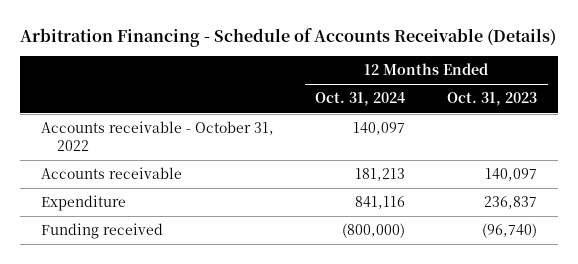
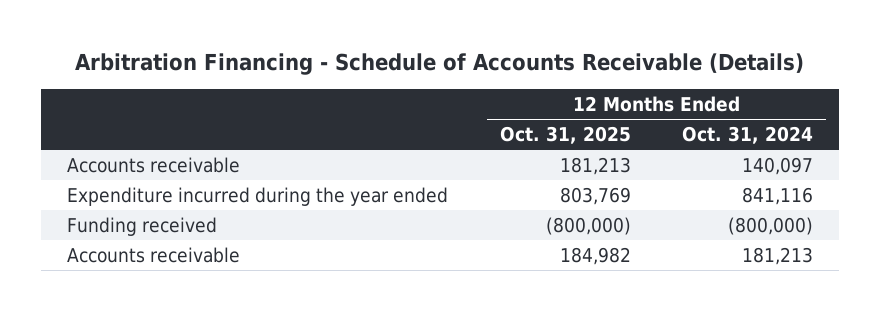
- | 12 Months Ended Oct. 31, 2024 | 12 Months Ended Oct. 31, 2023
+ | 12 Months Ended Oct. 31, 2025 | 12 Months Ended Oct. 31, 2024
- Accounts receivable - October 31, 2022 | 140,097 |
- Expenditure | 841,116 | 236,837
+ Accounts receivable | 181,213 | 140,097
+ Expenditure incurred during the year ended | 803,769 | 841,116
moved down: Accounts receivable | 184,982 | 181,213

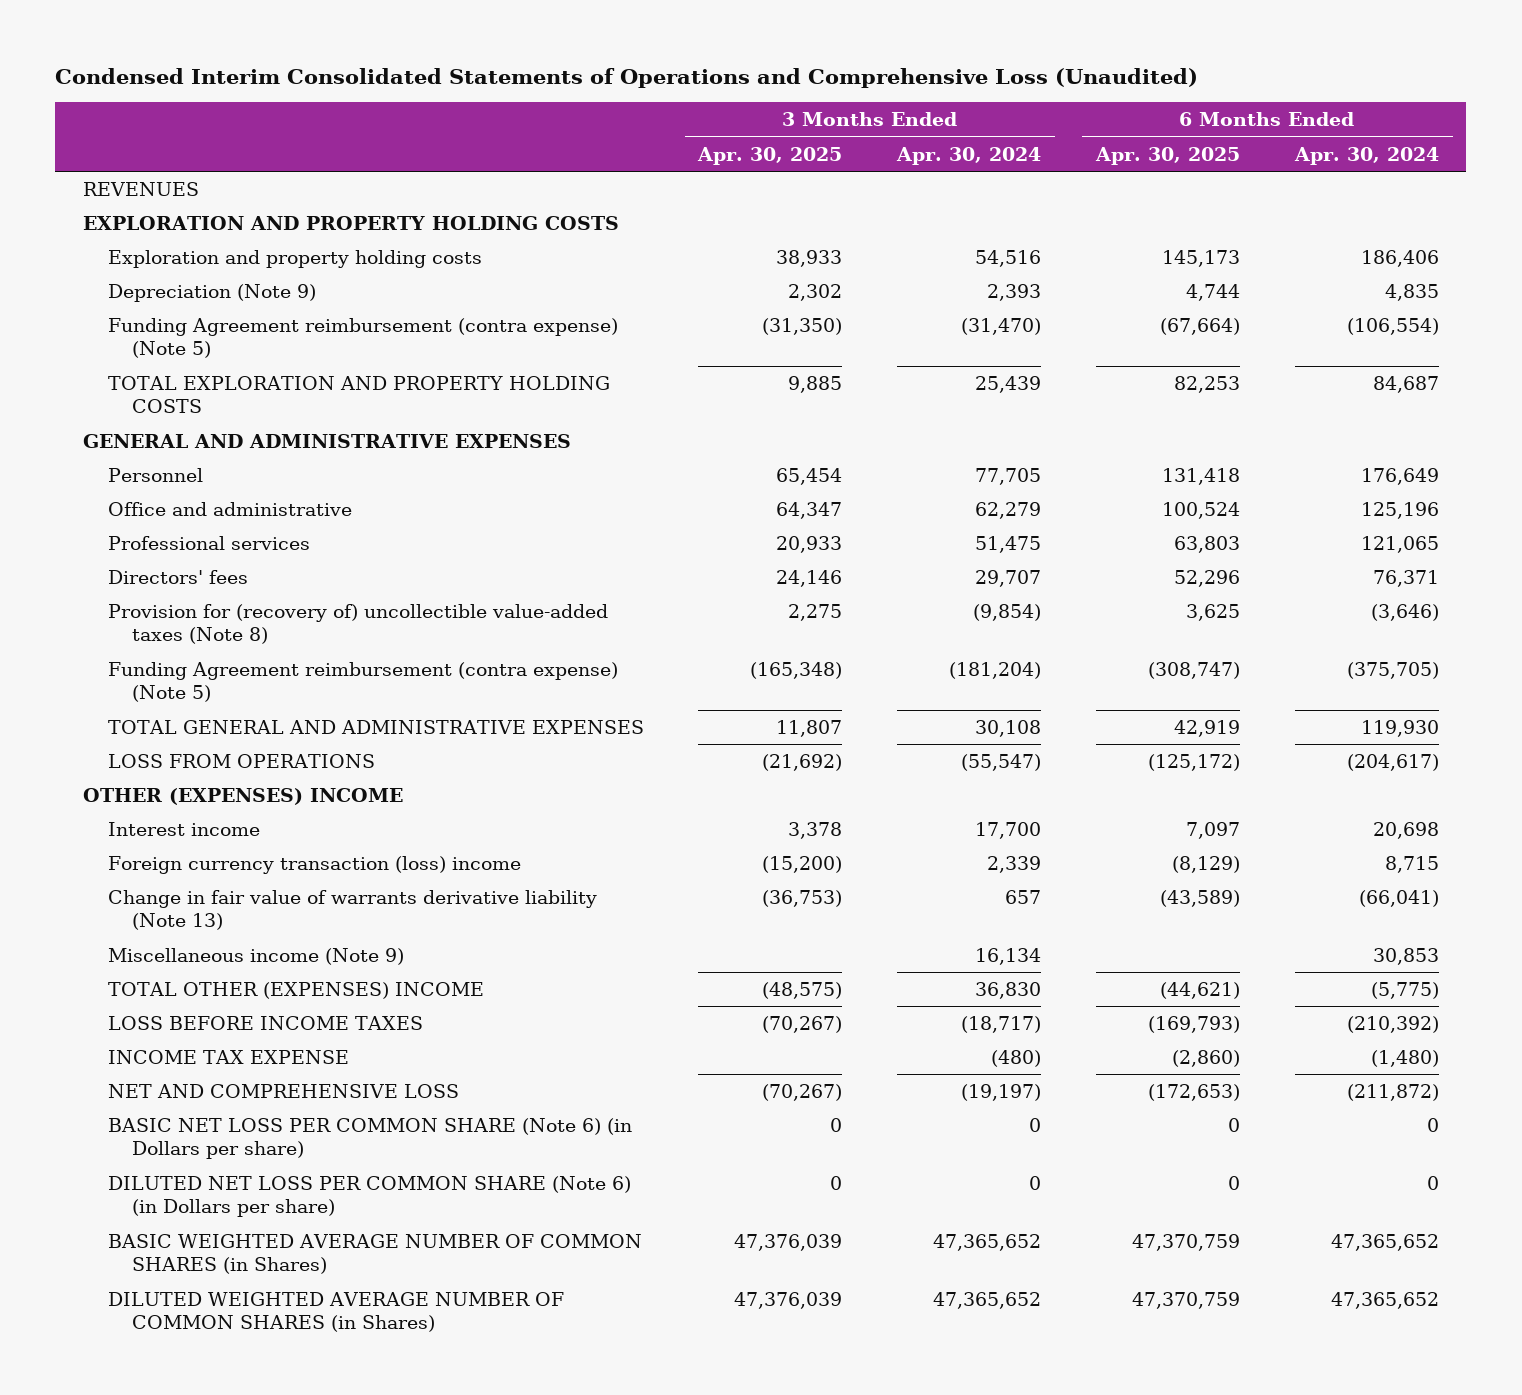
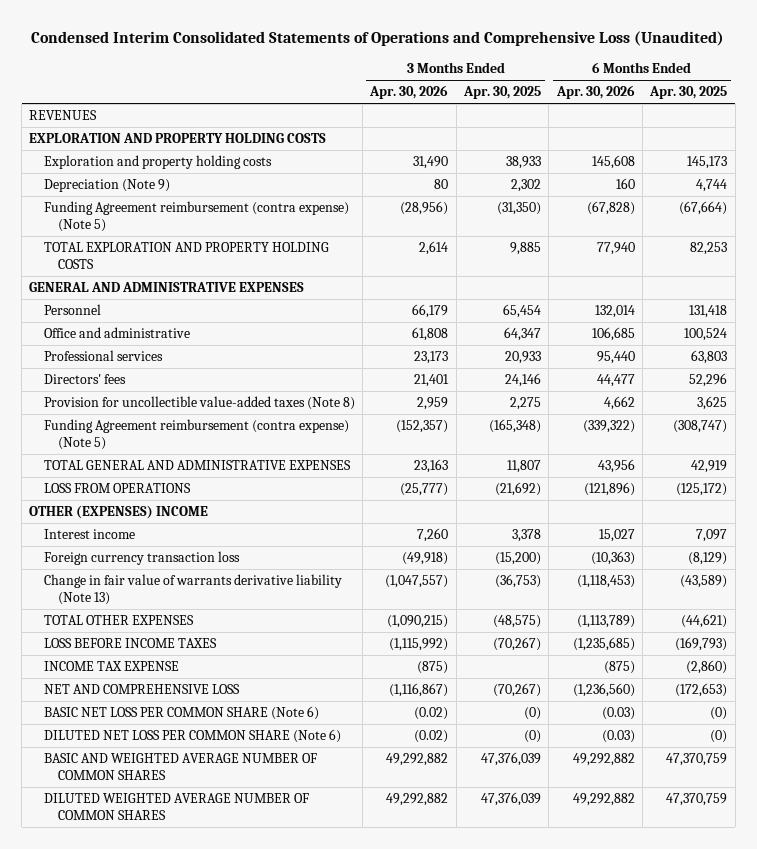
- | 3 Months Ended Apr. 30, 2025 | 3 Months Ended Apr. 30, 2024 | 6 Months Ended Apr. 30, 2025 | 6 Months Ended Apr. 30, 2024
+ | 3 Months Ended Apr. 30, 2026 | 3 Months Ended Apr. 30, 2025 | 6 Months Ended Apr. 30, 2026 | 6 Months Ended Apr. 30, 2025
- Provision for (recovery of) uncollectible value-added taxes (Note 8) | 2,275 | (9,854) | 3,625 | (3,646)
+ Provision for uncollectible value-added taxes (Note 8) | 2,959 | 2,275 | 4,662 | 3,625
- Foreign currency transaction (loss) income | (15,200) | 2,339 | (8,129) | 8,715
+ Foreign currency transaction loss | (49,918) | (15,200) | (10,363) | (8,129)
- Miscellaneous income (Note 9) | | 16,134 | | 30,853
- TOTAL OTHER (EXPENSES) INCOME | (48,575) | 36,830 | (44,621) | (5,775)
+ TOTAL OTHER EXPENSES | (1,090,215) | (48,575) | (1,113,789) | (44,621)
- BASIC NET LOSS PER COMMON SHARE (Note 6) (in Dollars per share) | 0 | 0 | 0 | 0
- DILUTED NET LOSS PER COMMON SHARE (Note 6) (in Dollars per share) | 0 | 0 | 0 | 0
- BASIC WEIGHTED AVERAGE NUMBER OF COMMON SHARES (in Shares) | 47,376,039 | 47,365,652 | 47,370,759 | 47,365,652
- DILUTED WEIGHTED AVERAGE NUMBER OF COMMON SHARES (in Shares) | 47,376,039 | 47,365,652 | 47,370,759 | 47,365,652
+ BASIC NET LOSS PER COMMON SHARE (Note 6) | (0.02) | (0) | (0.03) | (0)
+ DILUTED NET LOSS PER COMMON SHARE (Note 6) | (0.02) | (0) | (0.03) | (0)
+ BASIC AND WEIGHTED AVERAGE NUMBER OF COMMON SHARES | 49,292,882 | 47,376,039 | 49,292,882 | 47,370,759
+ DILUTED WEIGHTED AVERAGE NUMBER OF COMMON SHARES | 49,292,882 | 47,376,039 | 49,292,882 | 47,370,759

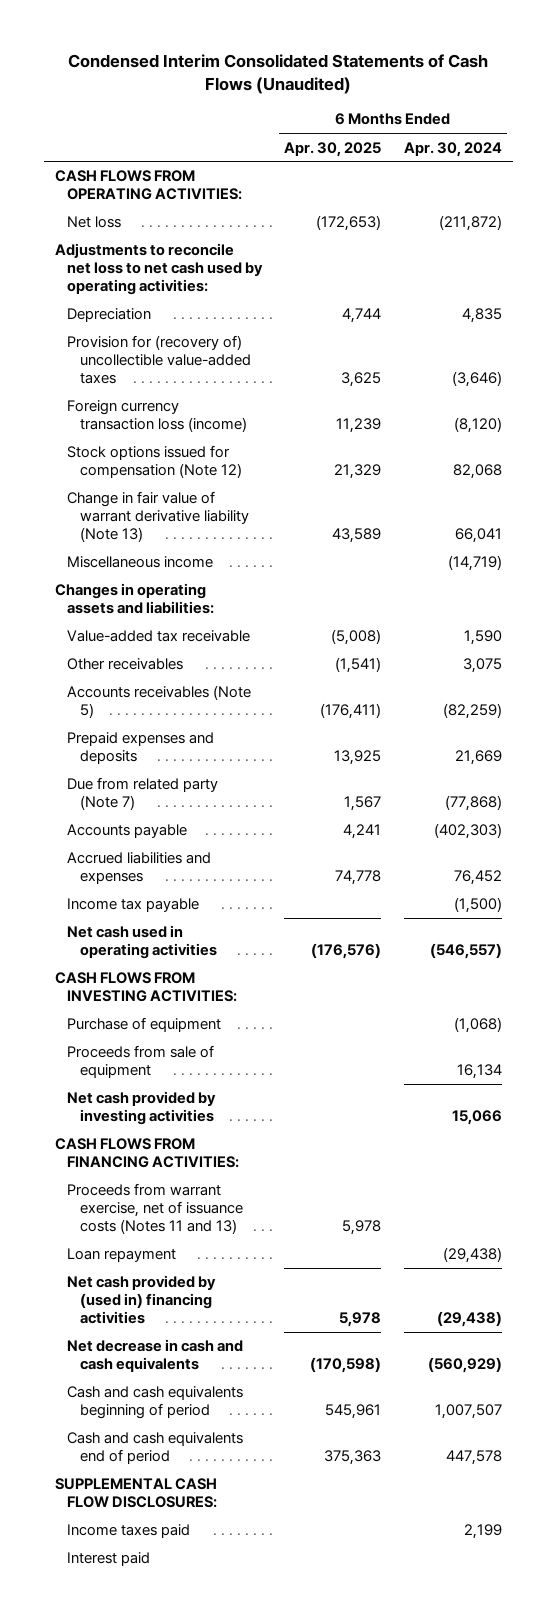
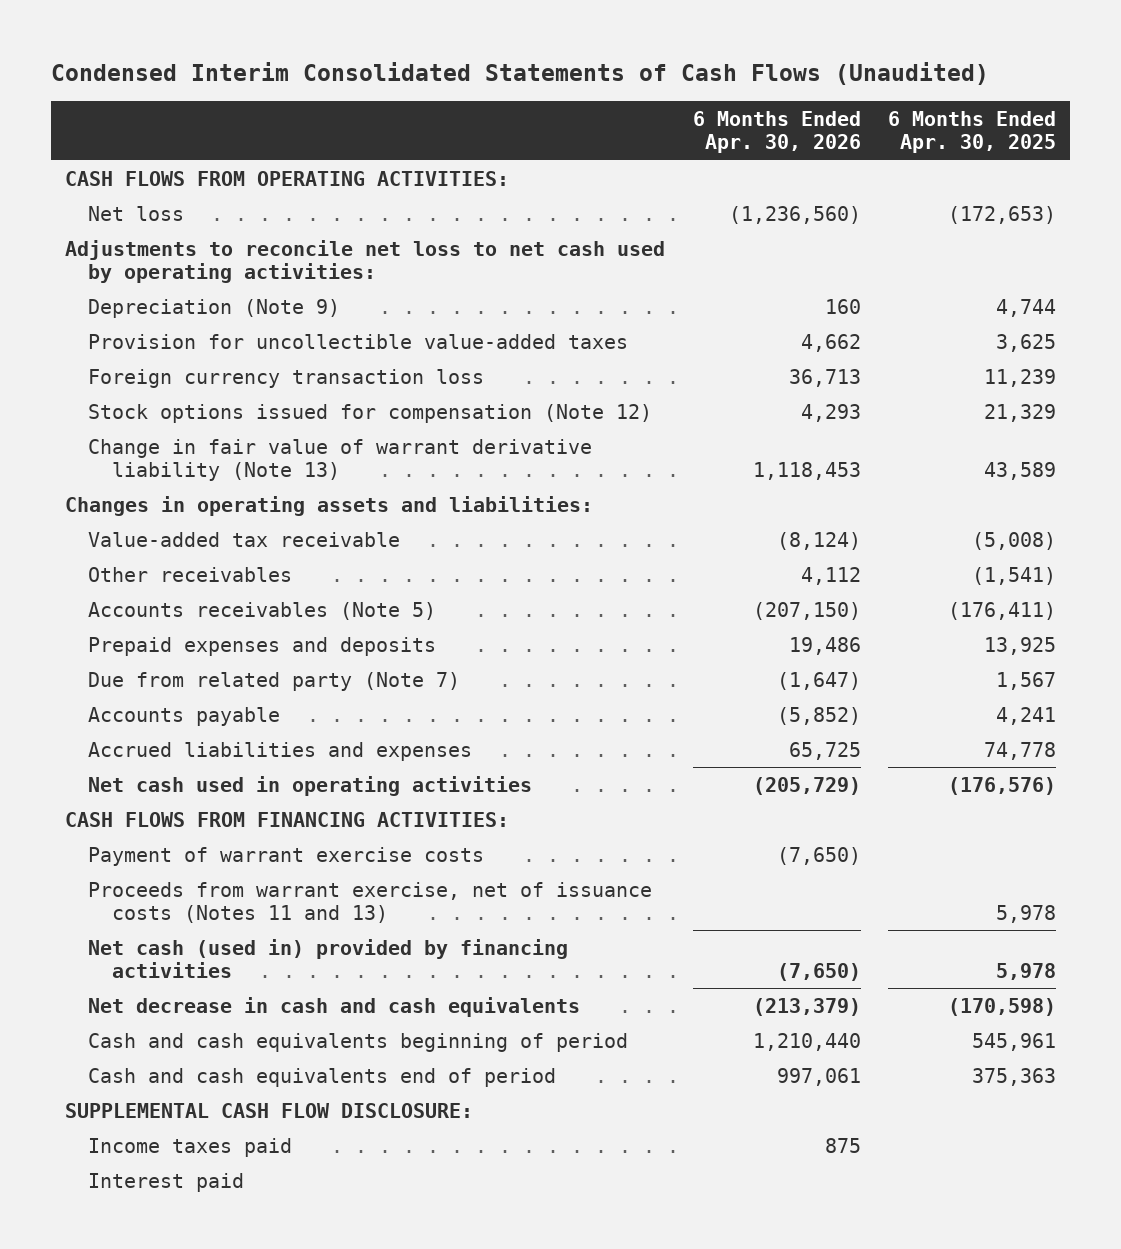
- | 6 Months Ended Apr. 30, 2025 | 6 Months Ended Apr. 30, 2024
+ | 6 Months Ended Apr. 30, 2026 | 6 Months Ended Apr. 30, 2025
- Depreciation | 4,744 | 4,835
- Provision for (recovery of) uncollectible value-added taxes | 3,625 | (3,646)
- Foreign currency transaction loss (income) | 11,239 | (8,120)
+ Depreciation (Note 9) | 160 | 4,744
+ Provision for uncollectible value-added taxes | 4,662 | 3,625
+ Foreign currency transaction loss | 36,713 | 11,239
- Miscellaneous income | | (14,719)
- Income tax payable | | (1,500)
- CASH FLOWS FROM INVESTING ACTIVITIES:
- Purchase of equipment | | (1,068)
- Proceeds from sale of equipment | | 16,134
- Net cash provided by investing activities | | 15,066
+ Payment of warrant exercise costs | (7,650) |
- Loan repayment | | (29,438)
- Net cash provided by (used in) financing activities | 5,978 | (29,438)
+ Net cash (used in) provided by financing activities | (7,650) | 5,978
- SUPPLEMENTAL CASH FLOW DISCLOSURES:
+ SUPPLEMENTAL CASH FLOW DISCLOSURE:

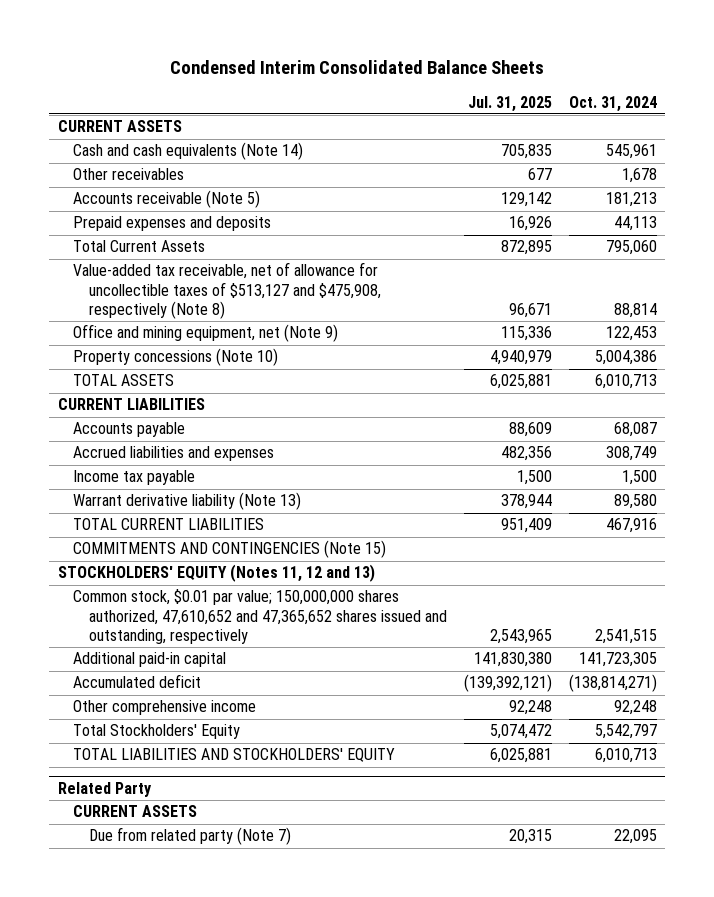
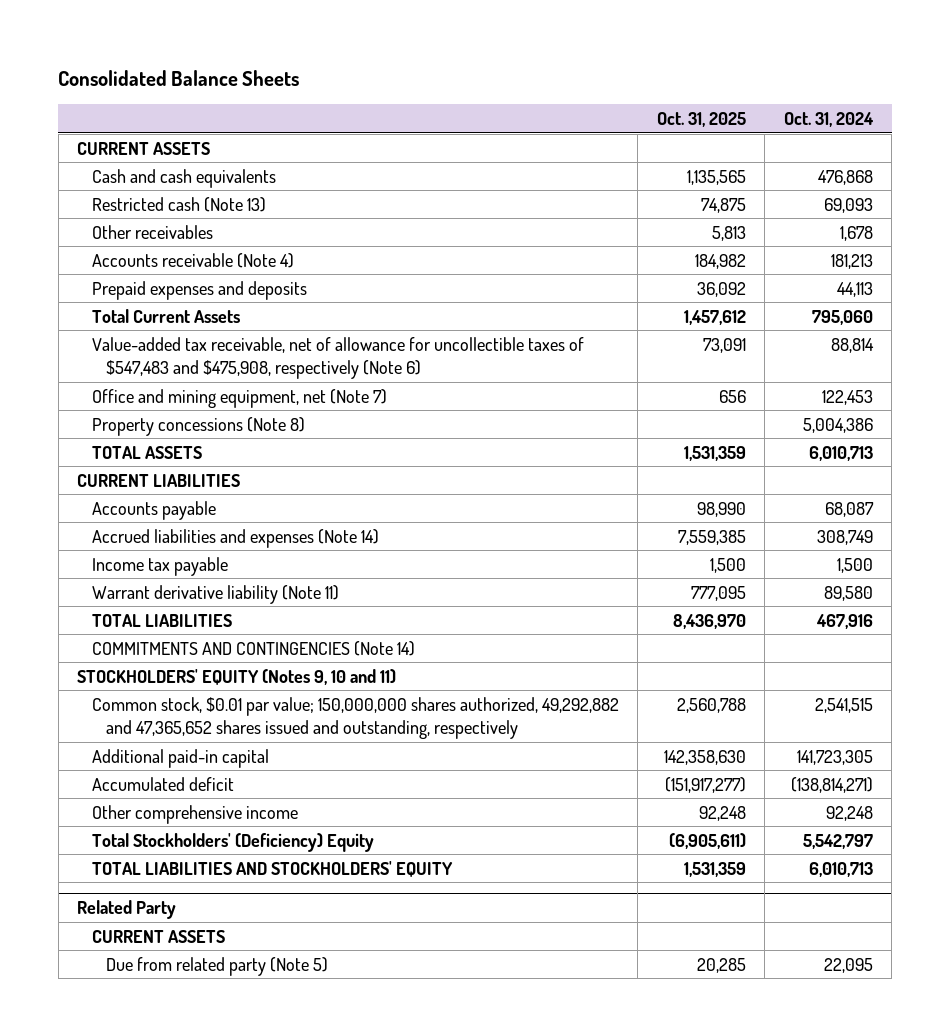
- Condensed Interim Consolidated Balance Sheets
+ Consolidated Balance Sheets
- | Jul. 31, 2025 | Oct. 31, 2024
+ | Oct. 31, 2025 | Oct. 31, 2024
- Cash and cash equivalents (Note 14) | 705,835 | 545,961
+ Cash and cash equivalents | 1,135,565 | 476,868
+ Restricted cash (Note 13) | 74,875 | 69,093
- Accounts receivable (Note 5) | 129,142 | 181,213
+ Accounts receivable (Note 4) | 184,982 | 181,213
- Value-added tax receivable, net of allowance for uncollectible taxes of $513,127 and $475,908, respectively (Note 8) | 96,671 | 88,814
- Office and mining equipment, net (Note 9) | 115,336 | 122,453
- Property concessions (Note 10) | 4,940,979 | 5,004,386
+ Value-added tax receivable, net of allowance for uncollectible taxes of $547,483 and $475,908, respectively (Note 6) | 73,091 | 88,814
+ Office and mining equipment, net (Note 7) | 656 | 122,453
+ Property concessions (Note 8) | | 5,004,386
- Accrued liabilities and expenses | 482,356 | 308,749
+ Accrued liabilities and expenses (Note 14) | 7,559,385 | 308,749
- Warrant derivative liability (Note 13) | 378,944 | 89,580
- TOTAL CURRENT LIABILITIES | 951,409 | 467,916
- COMMITMENTS AND CONTINGENCIES (Note 15)
- STOCKHOLDERS' EQUITY (Notes 11, 12 and 13)
- Common stock, $0.01 par value; 150,000,000 shares authorized, 47,610,652 and 47,365,652 shares issued and outstanding, respectively | 2,543,965 | 2,541,515
+ Warrant derivative liability (Note 11) | 777,095 | 89,580
+ TOTAL LIABILITIES | 8,436,970 | 467,916
+ COMMITMENTS AND CONTINGENCIES (Note 14)
+ STOCKHOLDERS' EQUITY (Notes 9, 10 and 11)
+ Common stock, $0.01 par value; 150,000,000 shares authorized, 49,292,882 and 47,365,652 shares issued and outstanding, respectively | 2,560,788 | 2,541,515
- Total Stockholders' Equity | 5,074,472 | 5,542,797
+ Total Stockholders' (Deficiency) Equity | (6,905,611) | 5,542,797
@ Related Party
- Due from related party (Note 7) | 20,315 | 22,095
+ Due from related party (Note 5) | 20,285 | 22,095

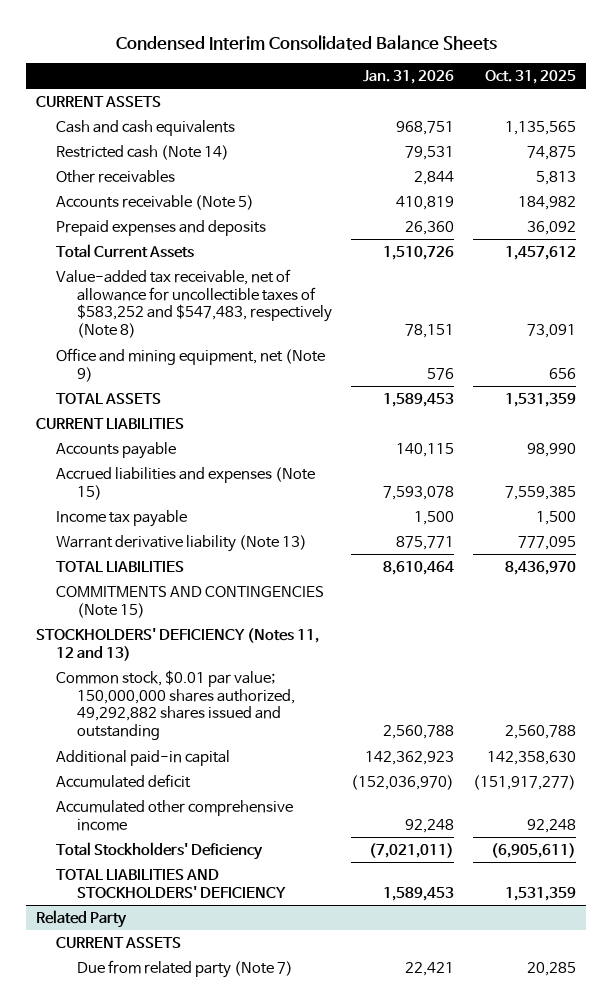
- Consolidated Balance Sheets
+ Condensed Interim Consolidated Balance Sheets
- | Oct. 31, 2025 | Oct. 31, 2024
+ | Jan. 31, 2026 | Oct. 31, 2025
- Restricted cash (Note 13) | 74,875 | 69,093
+ Restricted cash (Note 14) | 79,531 | 74,875
- Accounts receivable (Note 4) | 184,982 | 181,213
+ Accounts receivable (Note 5) | 410,819 | 184,982
- Value-added tax receivable, net of allowance for uncollectible taxes of $547,483 and $475,908, respectively (Note 6) | 73,091 | 88,814
- Office and mining equipment, net (Note 7) | 656 | 122,453
- Property concessions (Note 8) | | 5,004,386
+ Value-added tax receivable, net of allowance for uncollectible taxes of $583,252 and $547,483, respectively (Note 8) | 78,151 | 73,091
+ Office and mining equipment, net (Note 9) | 576 | 656
- Accrued liabilities and expenses (Note 14) | 7,559,385 | 308,749
+ Accrued liabilities and expenses (Note 15) | 7,593,078 | 7,559,385
- Warrant derivative liability (Note 11) | 777,095 | 89,580
+ Warrant derivative liability (Note 13) | 875,771 | 777,095
- COMMITMENTS AND CONTINGENCIES (Note 14)
- STOCKHOLDERS' EQUITY (Notes 9, 10 and 11)
- Common stock, $0.01 par value; 150,000,000 shares authorized, 49,292,882 and 47,365,652 shares issued and outstanding, respectively | 2,560,788 | 2,541,515
+ COMMITMENTS AND CONTINGENCIES (Note 15)
+ STOCKHOLDERS' DEFICIENCY (Notes 11, 12 and 13)
+ Common stock, $0.01 par value; 150,000,000 shares authorized, 49,292,882 shares issued and outstanding | 2,560,788 | 2,560,788
- Other comprehensive income | 92,248 | 92,248
- Total Stockholders' (Deficiency) Equity | (6,905,611) | 5,542,797
- TOTAL LIABILITIES AND STOCKHOLDERS' EQUITY | 1,531,359 | 6,010,713
+ Accumulated other comprehensive income | 92,248 | 92,248
+ Total Stockholders' Deficiency | (7,021,011) | (6,905,611)
+ TOTAL LIABILITIES AND STOCKHOLDERS' DEFICIENCY | 1,589,453 | 1,531,359
@ Related Party
- Due from related party (Note 5) | 20,285 | 22,095
+ Due from related party (Note 7) | 22,421 | 20,285

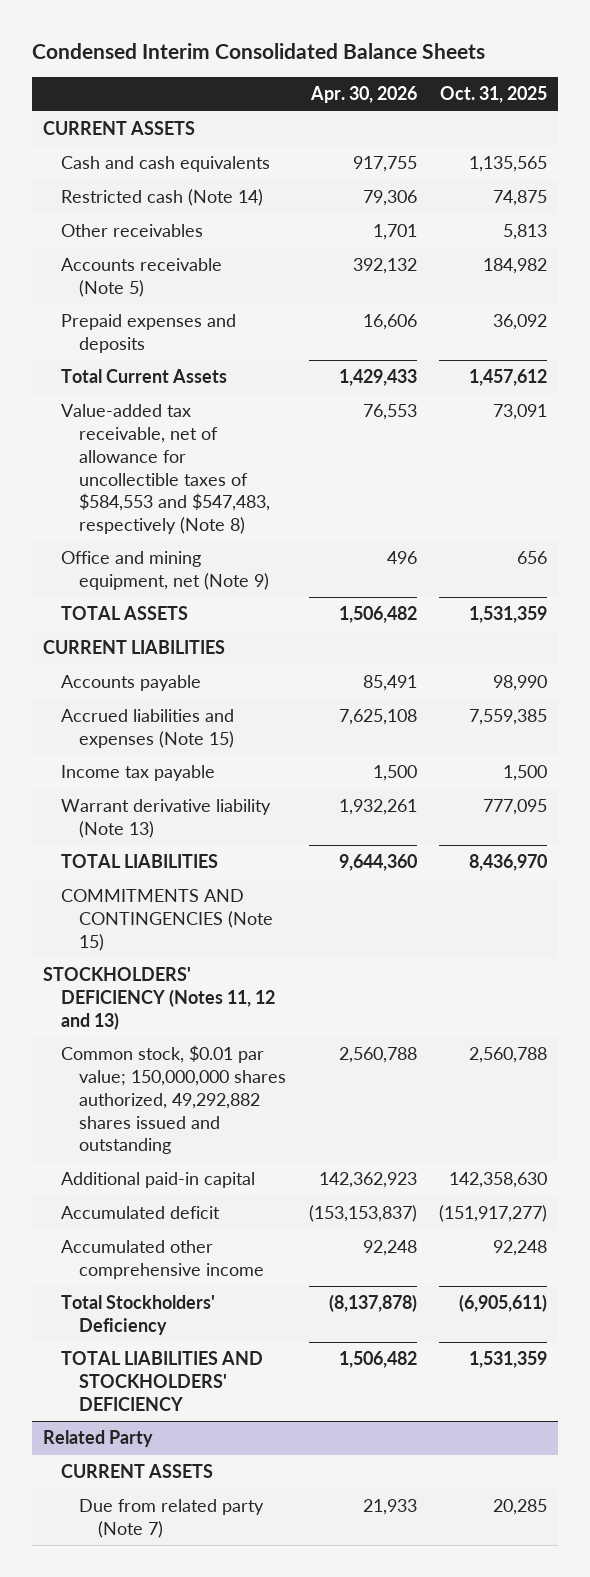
- | Jan. 31, 2026 | Oct. 31, 2025
+ | Apr. 30, 2026 | Oct. 31, 2025
- Value-added tax receivable, net of allowance for uncollectible taxes of $583,252 and $547,483, respectively (Note 8) | 78,151 | 73,091
+ Value-added tax receivable, net of allowance for uncollectible taxes of $584,553 and $547,483, respectively (Note 8) | 76,553 | 73,091

